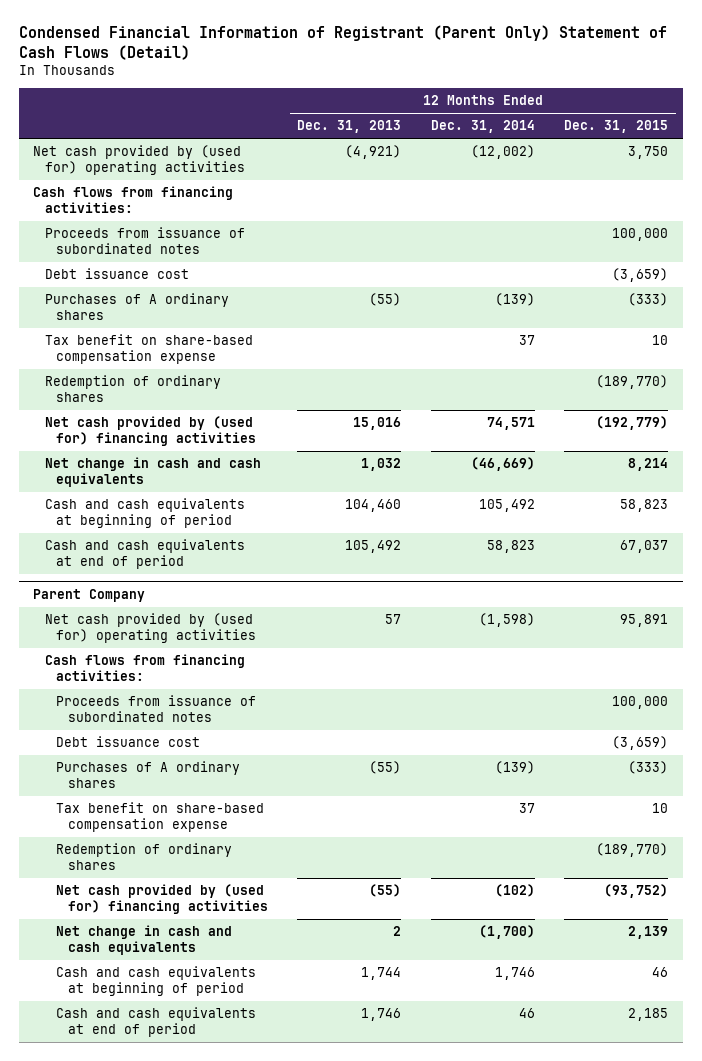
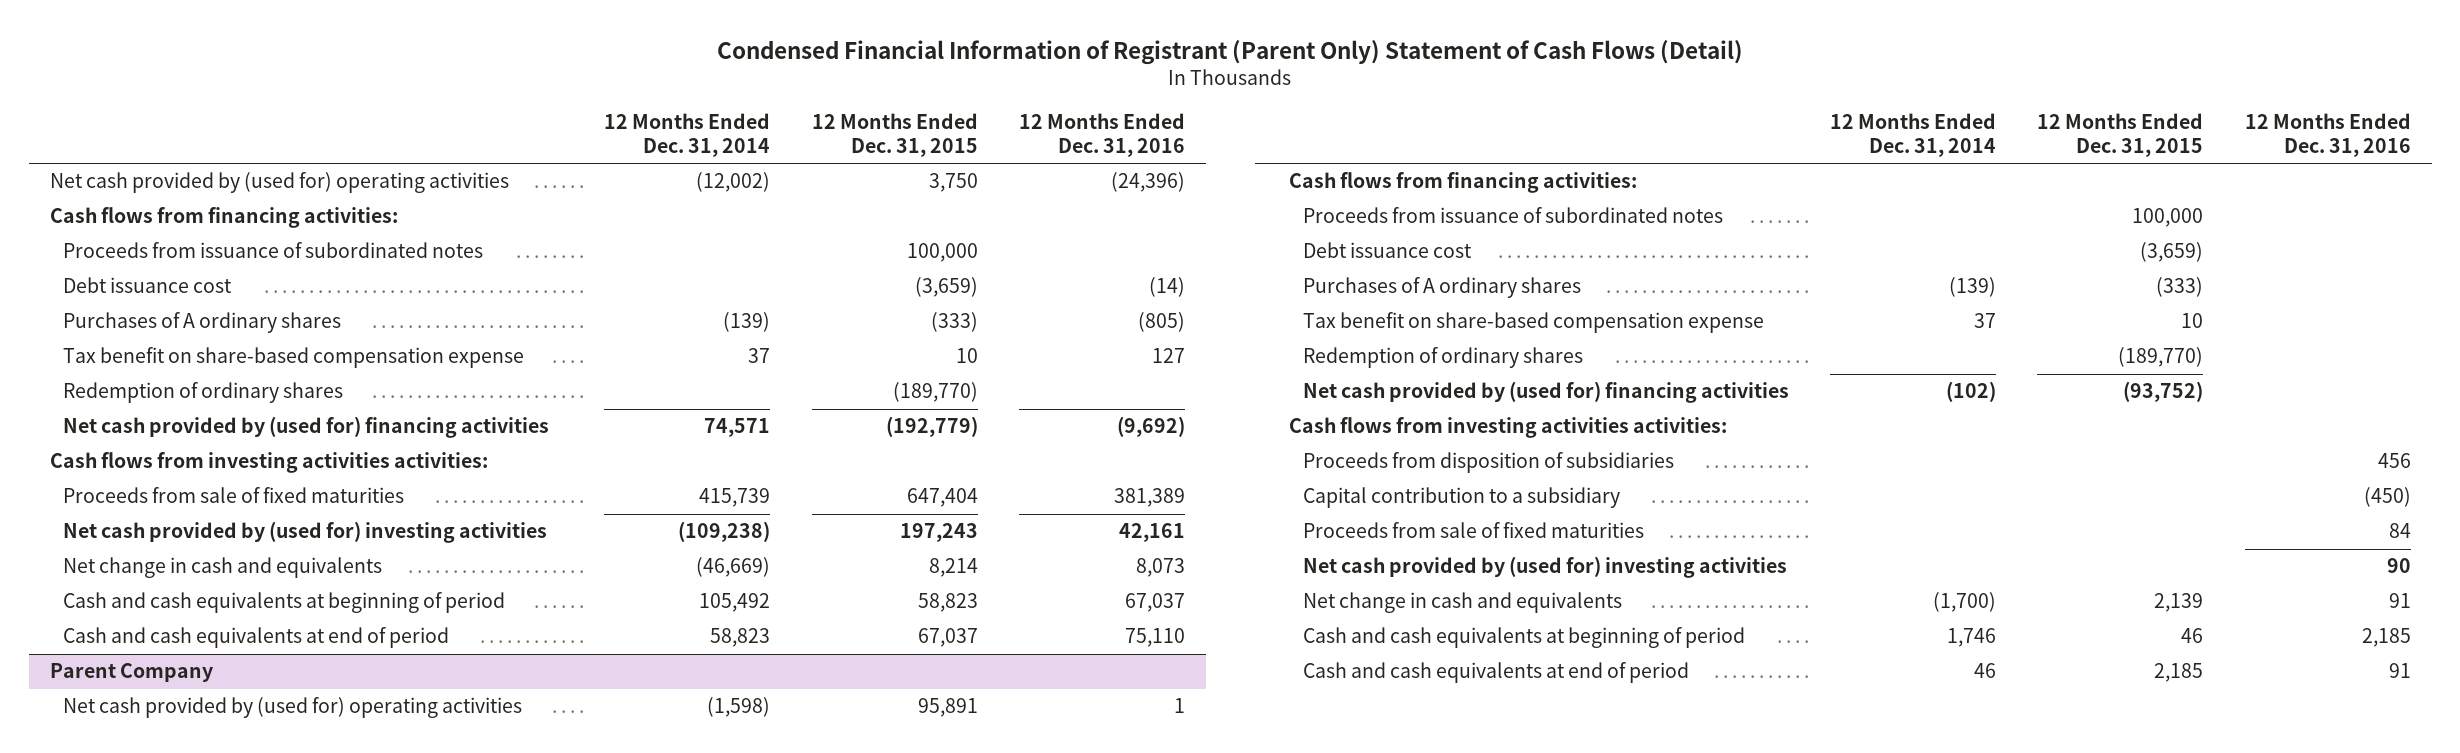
- | 12 Months Ended Dec. 31, 2013 | 12 Months Ended Dec. 31, 2014 | 12 Months Ended Dec. 31, 2015
+ | 12 Months Ended Dec. 31, 2014 | 12 Months Ended Dec. 31, 2015 | 12 Months Ended Dec. 31, 2016
- Net change in cash and cash equivalents | 1,032 | (46,669) | 8,214
+ Cash flows from investing activities activities:
+ Proceeds from sale of fixed maturities | 415,739 | 647,404 | 381,389
+ Net cash provided by (used for) investing activities | (109,238) | 197,243 | 42,161
+ Net change in cash and equivalents | (46,669) | 8,214 | 8,073
@ Parent Company
- Net change in cash and cash equivalents | 2 | (1,700) | 2,139
+ Cash flows from investing activities activities:
+ Proceeds from disposition of subsidiaries | | | 456
+ Capital contribution to a subsidiary | | | (450)
+ Proceeds from sale of fixed maturities | | | 84
+ Net cash provided by (used for) investing activities | | | 90
+ Net change in cash and equivalents | (1,700) | 2,139 | 91

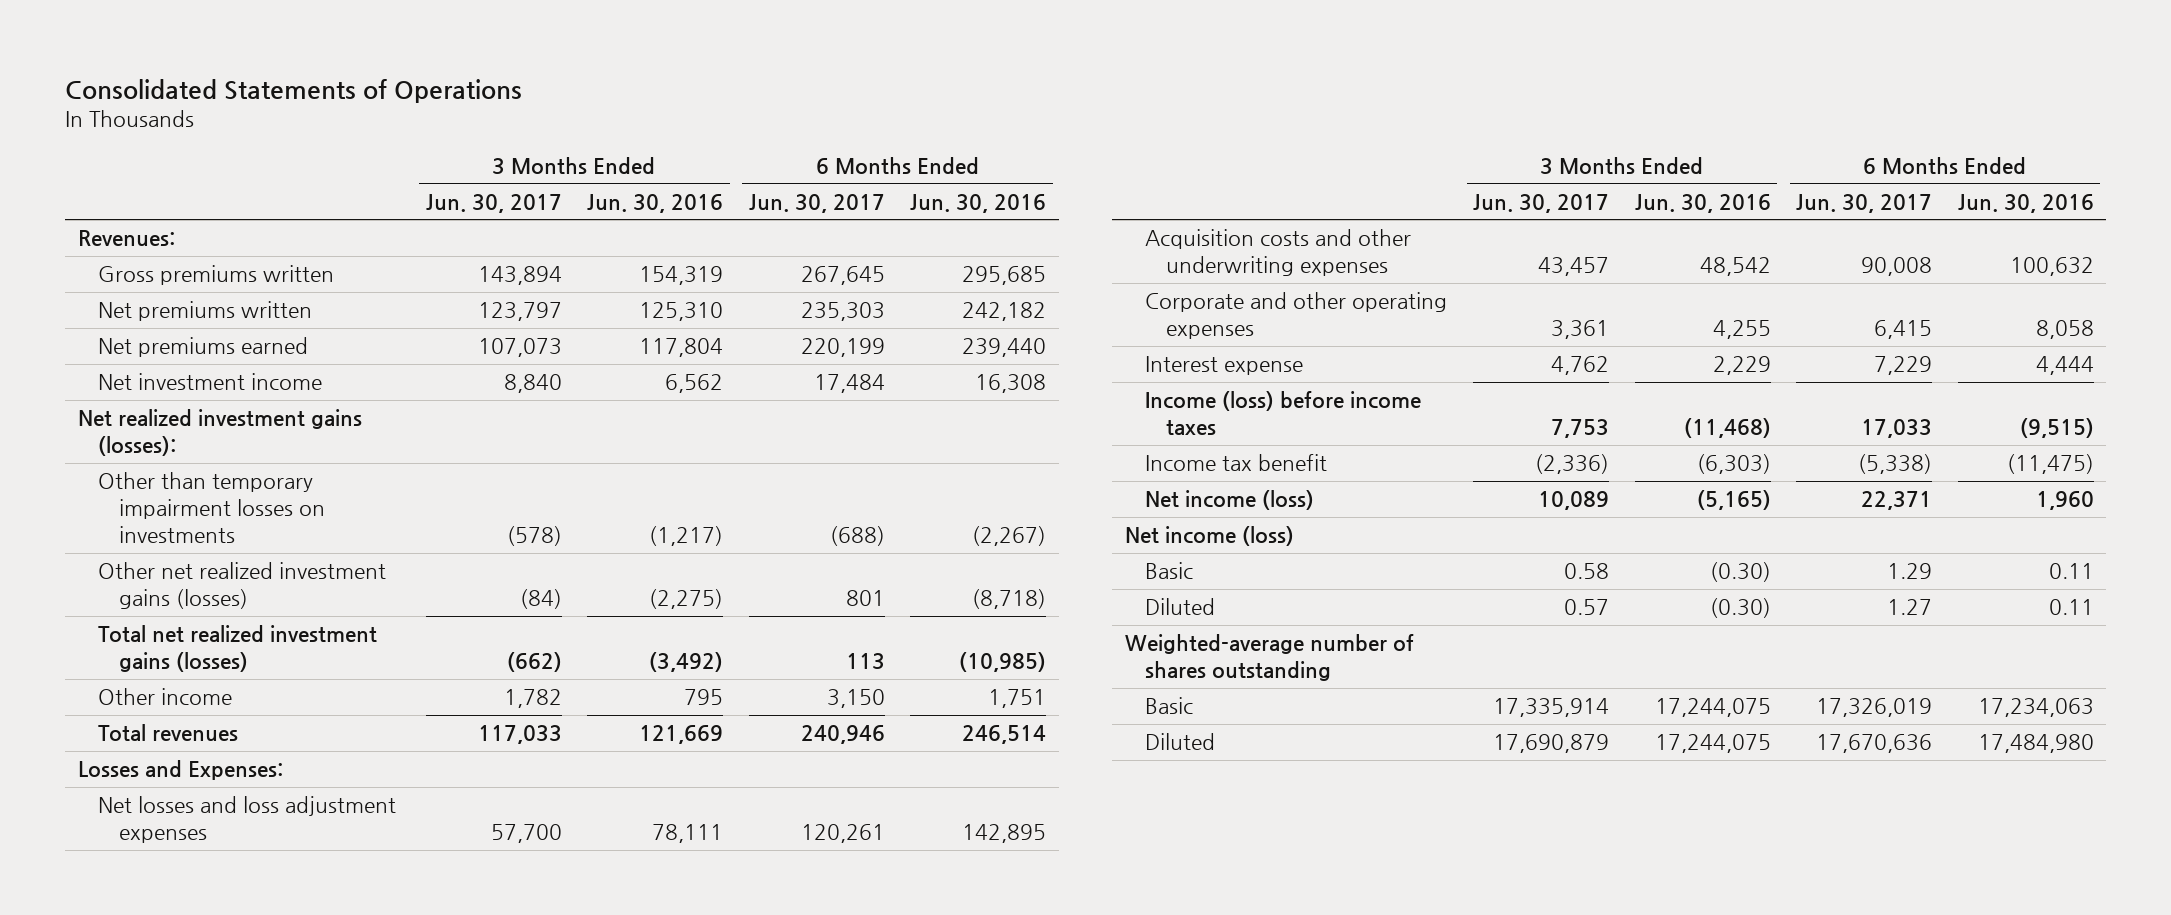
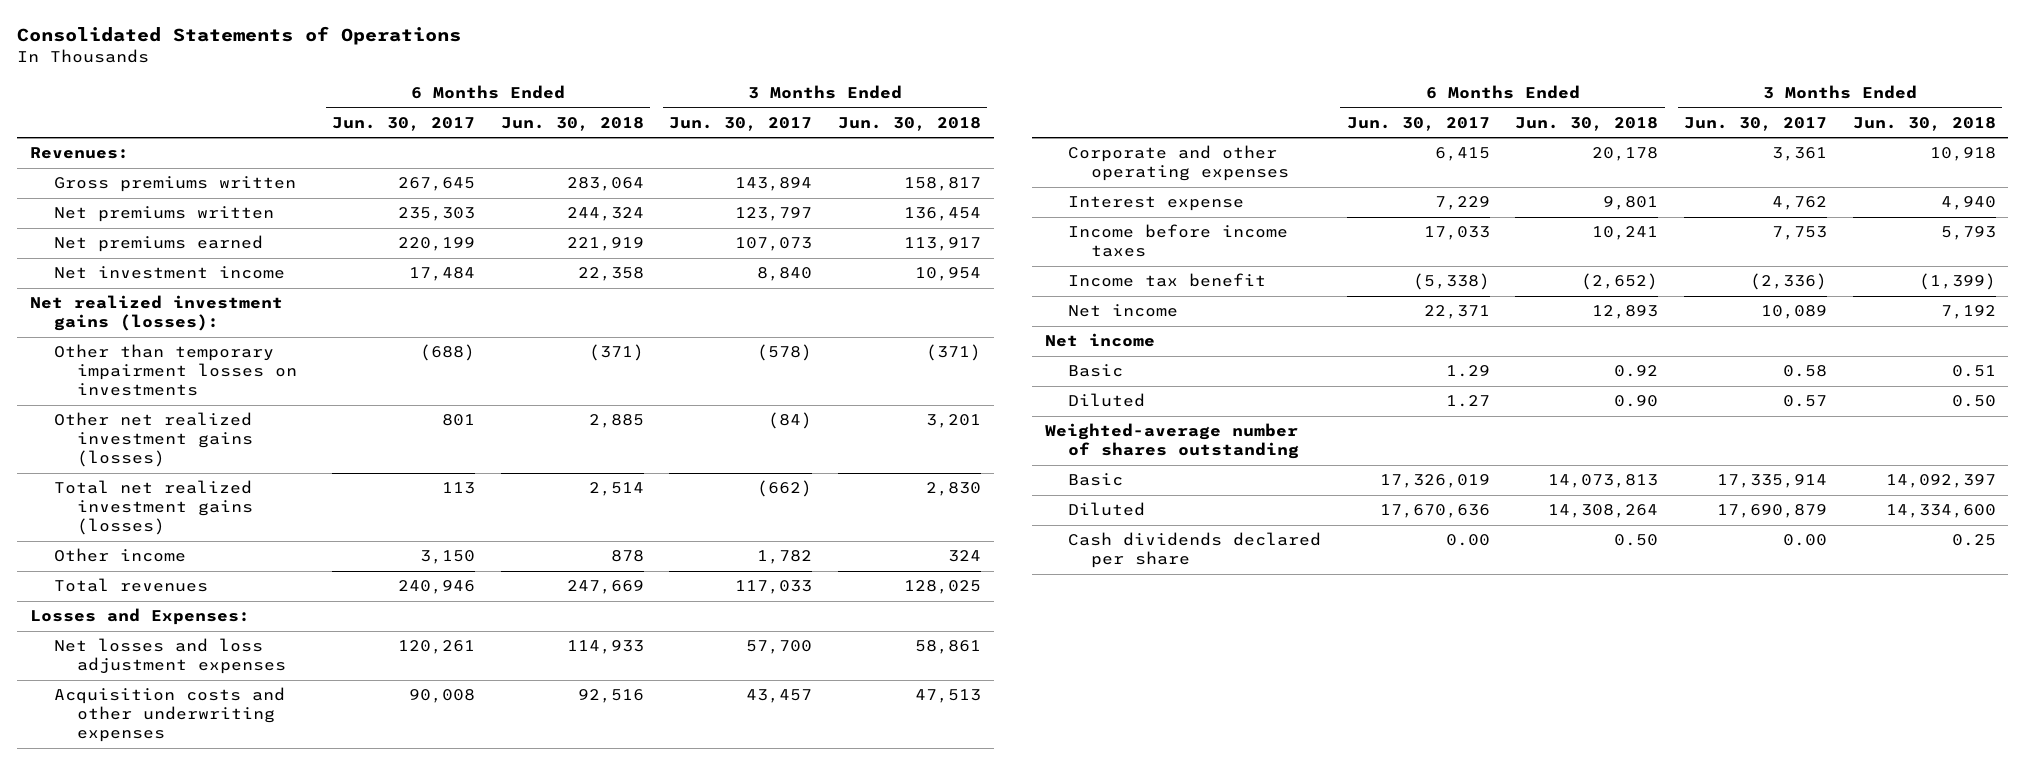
- | 3 Months Ended Jun. 30, 2017 | 3 Months Ended Jun. 30, 2016 | 6 Months Ended Jun. 30, 2017 | 6 Months Ended Jun. 30, 2016
+ | 6 Months Ended Jun. 30, 2017 | 6 Months Ended Jun. 30, 2018 | 3 Months Ended Jun. 30, 2017 | 3 Months Ended Jun. 30, 2018
- Income (loss) before income taxes | 7,753 | (11,468) | 17,033 | (9,515)
+ Income before income taxes | 17,033 | 10,241 | 7,753 | 5,793
- Net income (loss) | 10,089 | (5,165) | 22,371 | 1,960
- Net income (loss)
+ Net income | 22,371 | 12,893 | 10,089 | 7,192
+ Net income
+ Cash dividends declared per share | 0.00 | 0.50 | 0.00 | 0.25

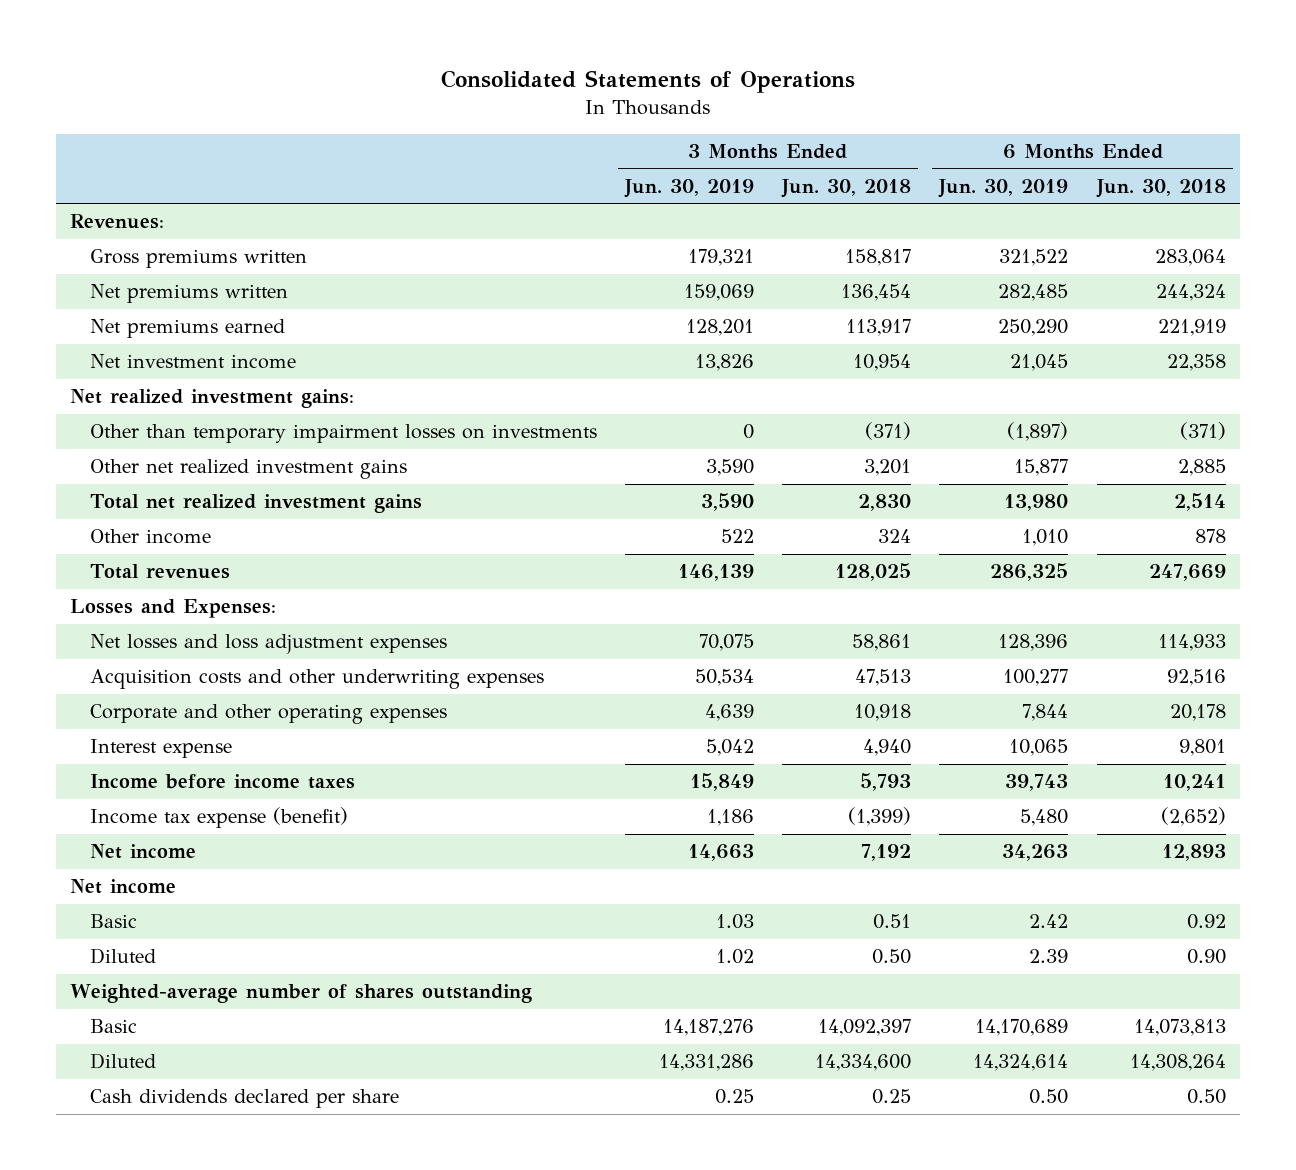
- | 6 Months Ended Jun. 30, 2017 | 6 Months Ended Jun. 30, 2018 | 3 Months Ended Jun. 30, 2017 | 3 Months Ended Jun. 30, 2018
+ | 3 Months Ended Jun. 30, 2019 | 3 Months Ended Jun. 30, 2018 | 6 Months Ended Jun. 30, 2019 | 6 Months Ended Jun. 30, 2018
- Net realized investment gains (losses):
+ Net realized investment gains:
- Other net realized investment gains (losses) | 801 | 2,885 | (84) | 3,201
- Total net realized investment gains (losses) | 113 | 2,514 | (662) | 2,830
+ Other net realized investment gains | 3,590 | 3,201 | 15,877 | 2,885
+ Total net realized investment gains | 3,590 | 2,830 | 13,980 | 2,514
- Income tax benefit | (5,338) | (2,652) | (2,336) | (1,399)
+ Income tax expense (benefit) | 1,186 | (1,399) | 5,480 | (2,652)

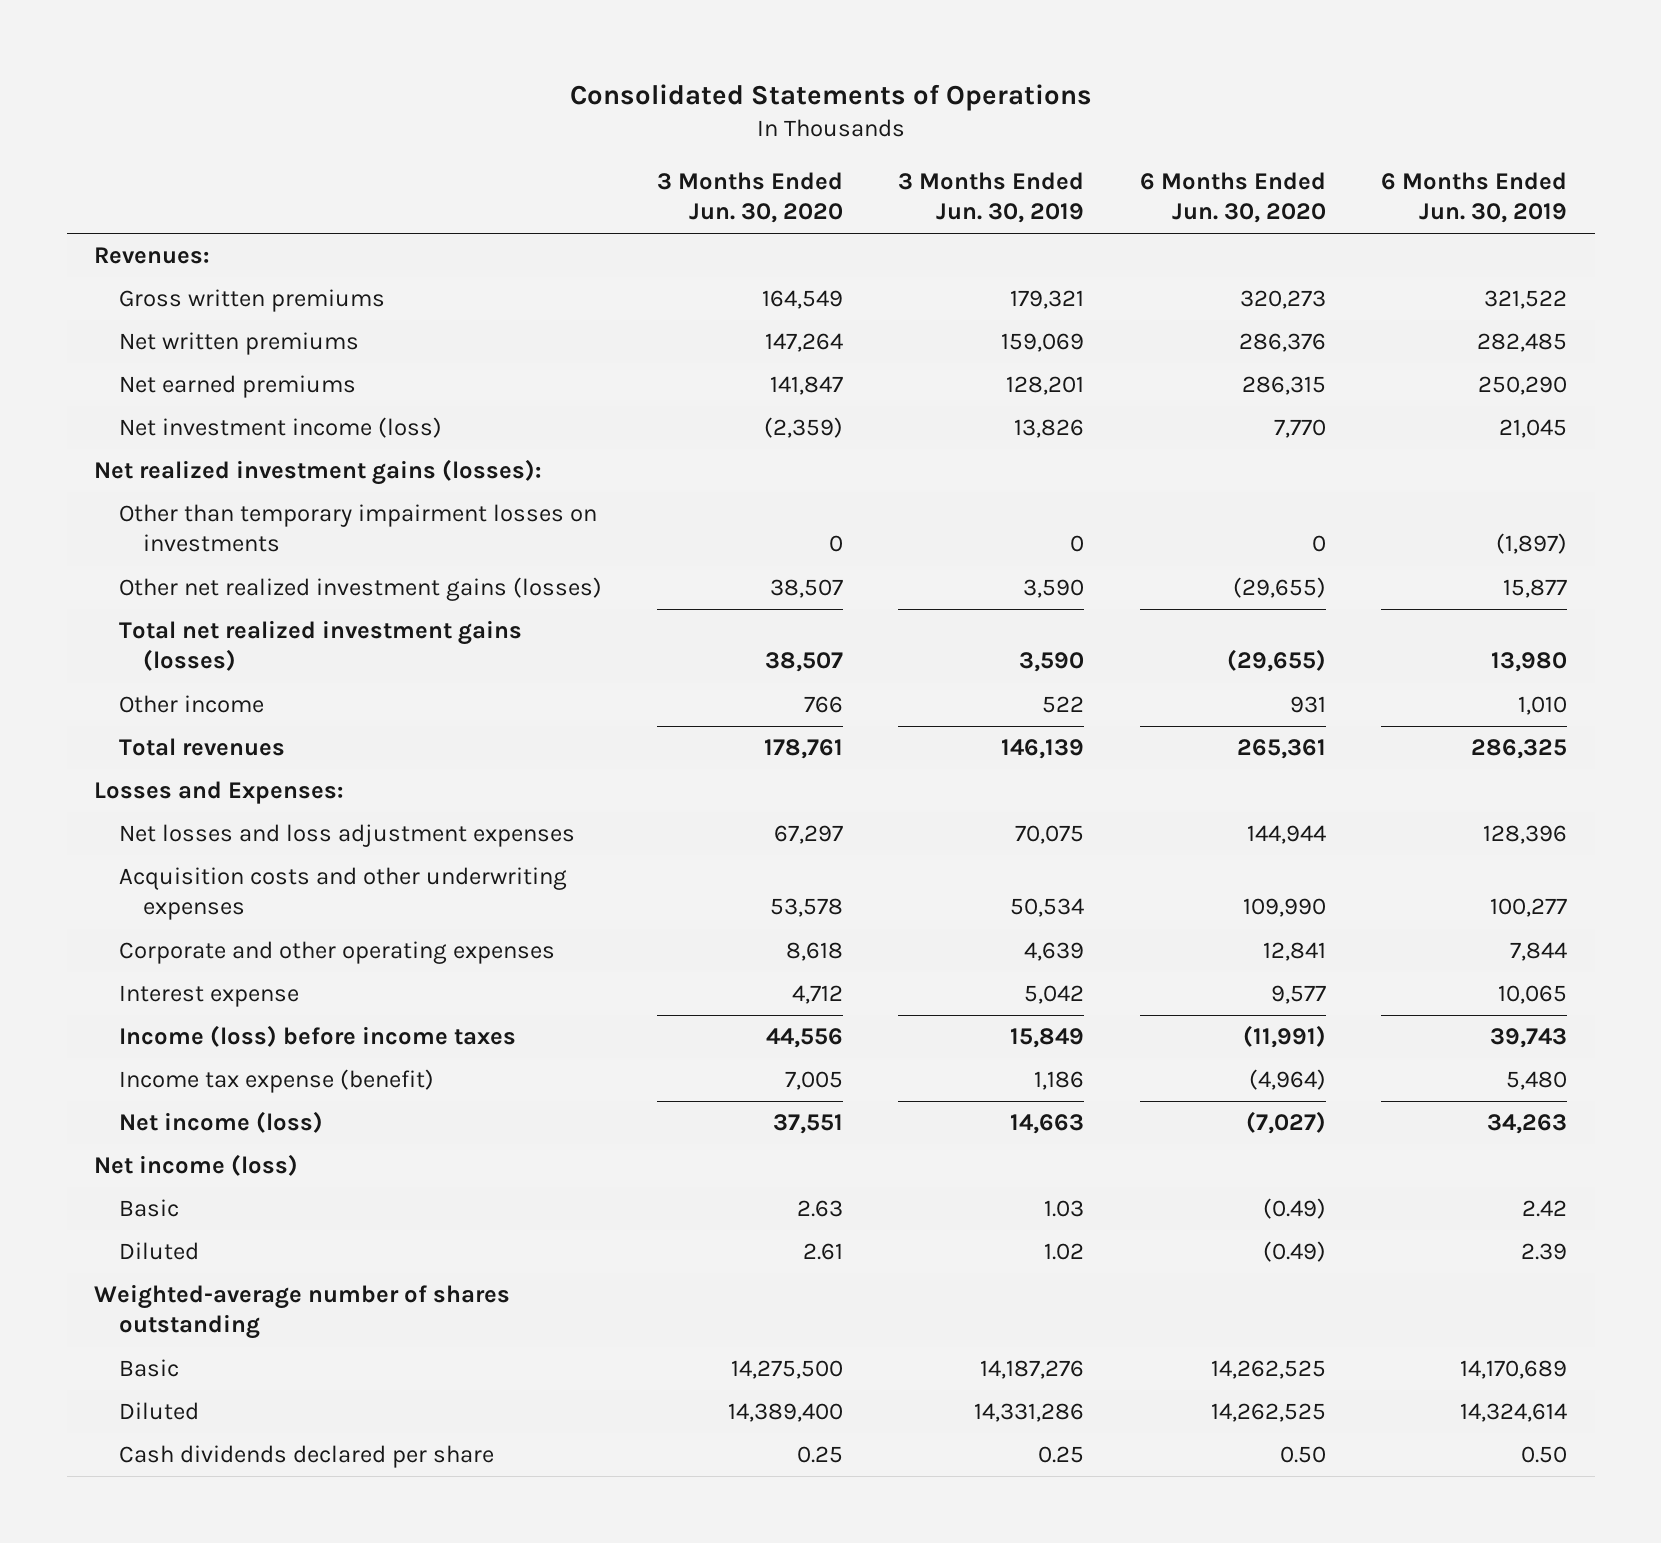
- | 3 Months Ended Jun. 30, 2019 | 3 Months Ended Jun. 30, 2018 | 6 Months Ended Jun. 30, 2019 | 6 Months Ended Jun. 30, 2018
+ | 3 Months Ended Jun. 30, 2020 | 3 Months Ended Jun. 30, 2019 | 6 Months Ended Jun. 30, 2020 | 6 Months Ended Jun. 30, 2019
- Gross premiums written | 179,321 | 158,817 | 321,522 | 283,064
- Net premiums written | 159,069 | 136,454 | 282,485 | 244,324
- Net premiums earned | 128,201 | 113,917 | 250,290 | 221,919
- Net investment income | 13,826 | 10,954 | 21,045 | 22,358
- Net realized investment gains:
+ Gross written premiums | 164,549 | 179,321 | 320,273 | 321,522
+ Net written premiums | 147,264 | 159,069 | 286,376 | 282,485
+ Net earned premiums | 141,847 | 128,201 | 286,315 | 250,290
+ Net investment income (loss) | (2,359) | 13,826 | 7,770 | 21,045
+ Net realized investment gains (losses):
- Other net realized investment gains | 3,590 | 3,201 | 15,877 | 2,885
- Total net realized investment gains | 3,590 | 2,830 | 13,980 | 2,514
+ Other net realized investment gains (losses) | 38,507 | 3,590 | (29,655) | 15,877
+ Total net realized investment gains (losses) | 38,507 | 3,590 | (29,655) | 13,980
- Income before income taxes | 15,849 | 5,793 | 39,743 | 10,241
+ Income (loss) before income taxes | 44,556 | 15,849 | (11,991) | 39,743
- Net income | 14,663 | 7,192 | 34,263 | 12,893
- Net income
+ Net income (loss) | 37,551 | 14,663 | (7,027) | 34,263
+ Net income (loss)

